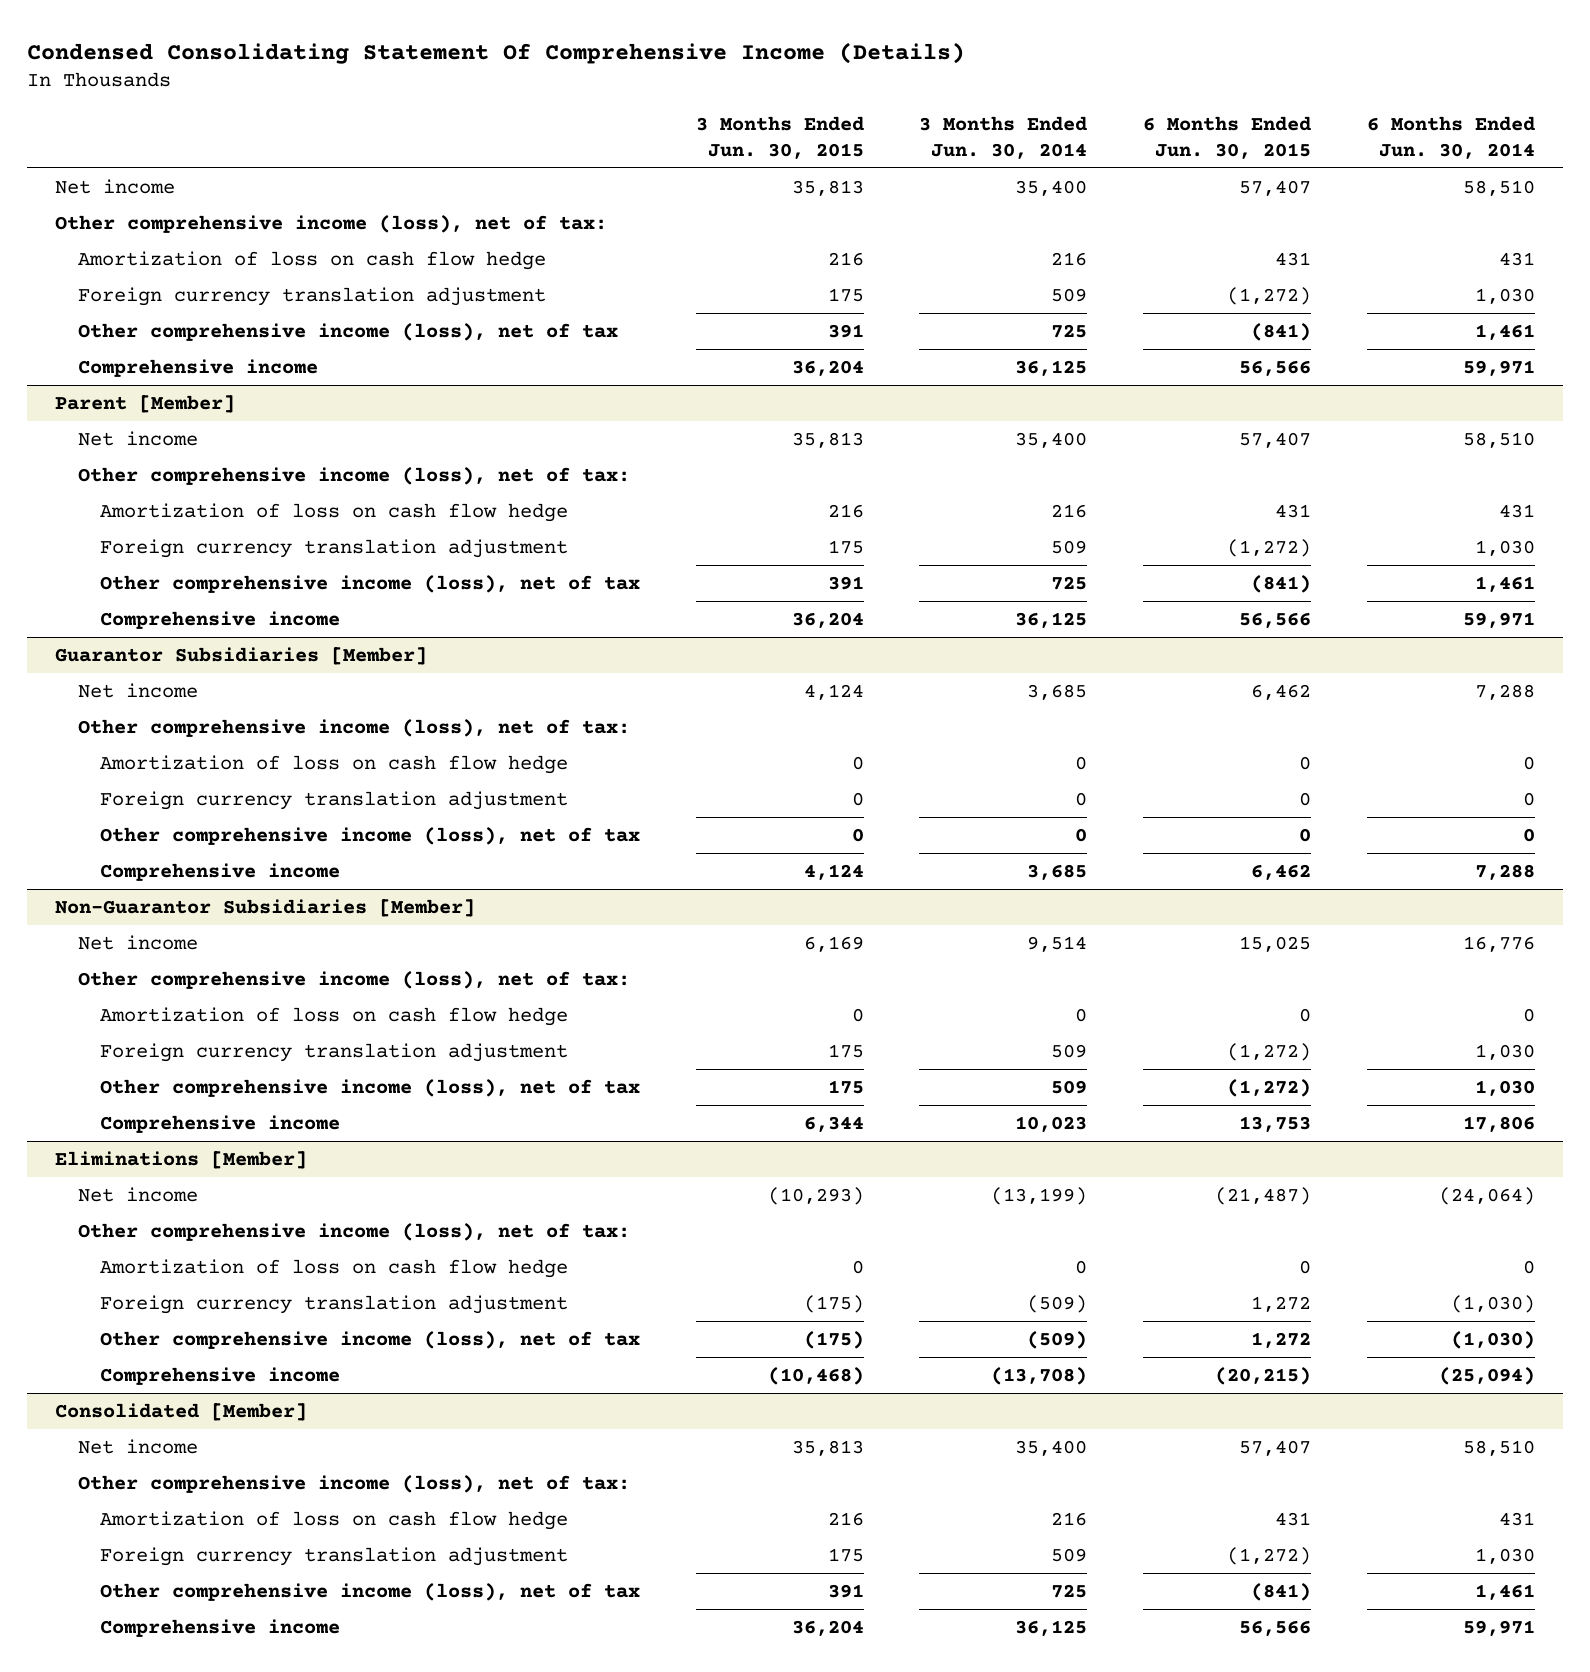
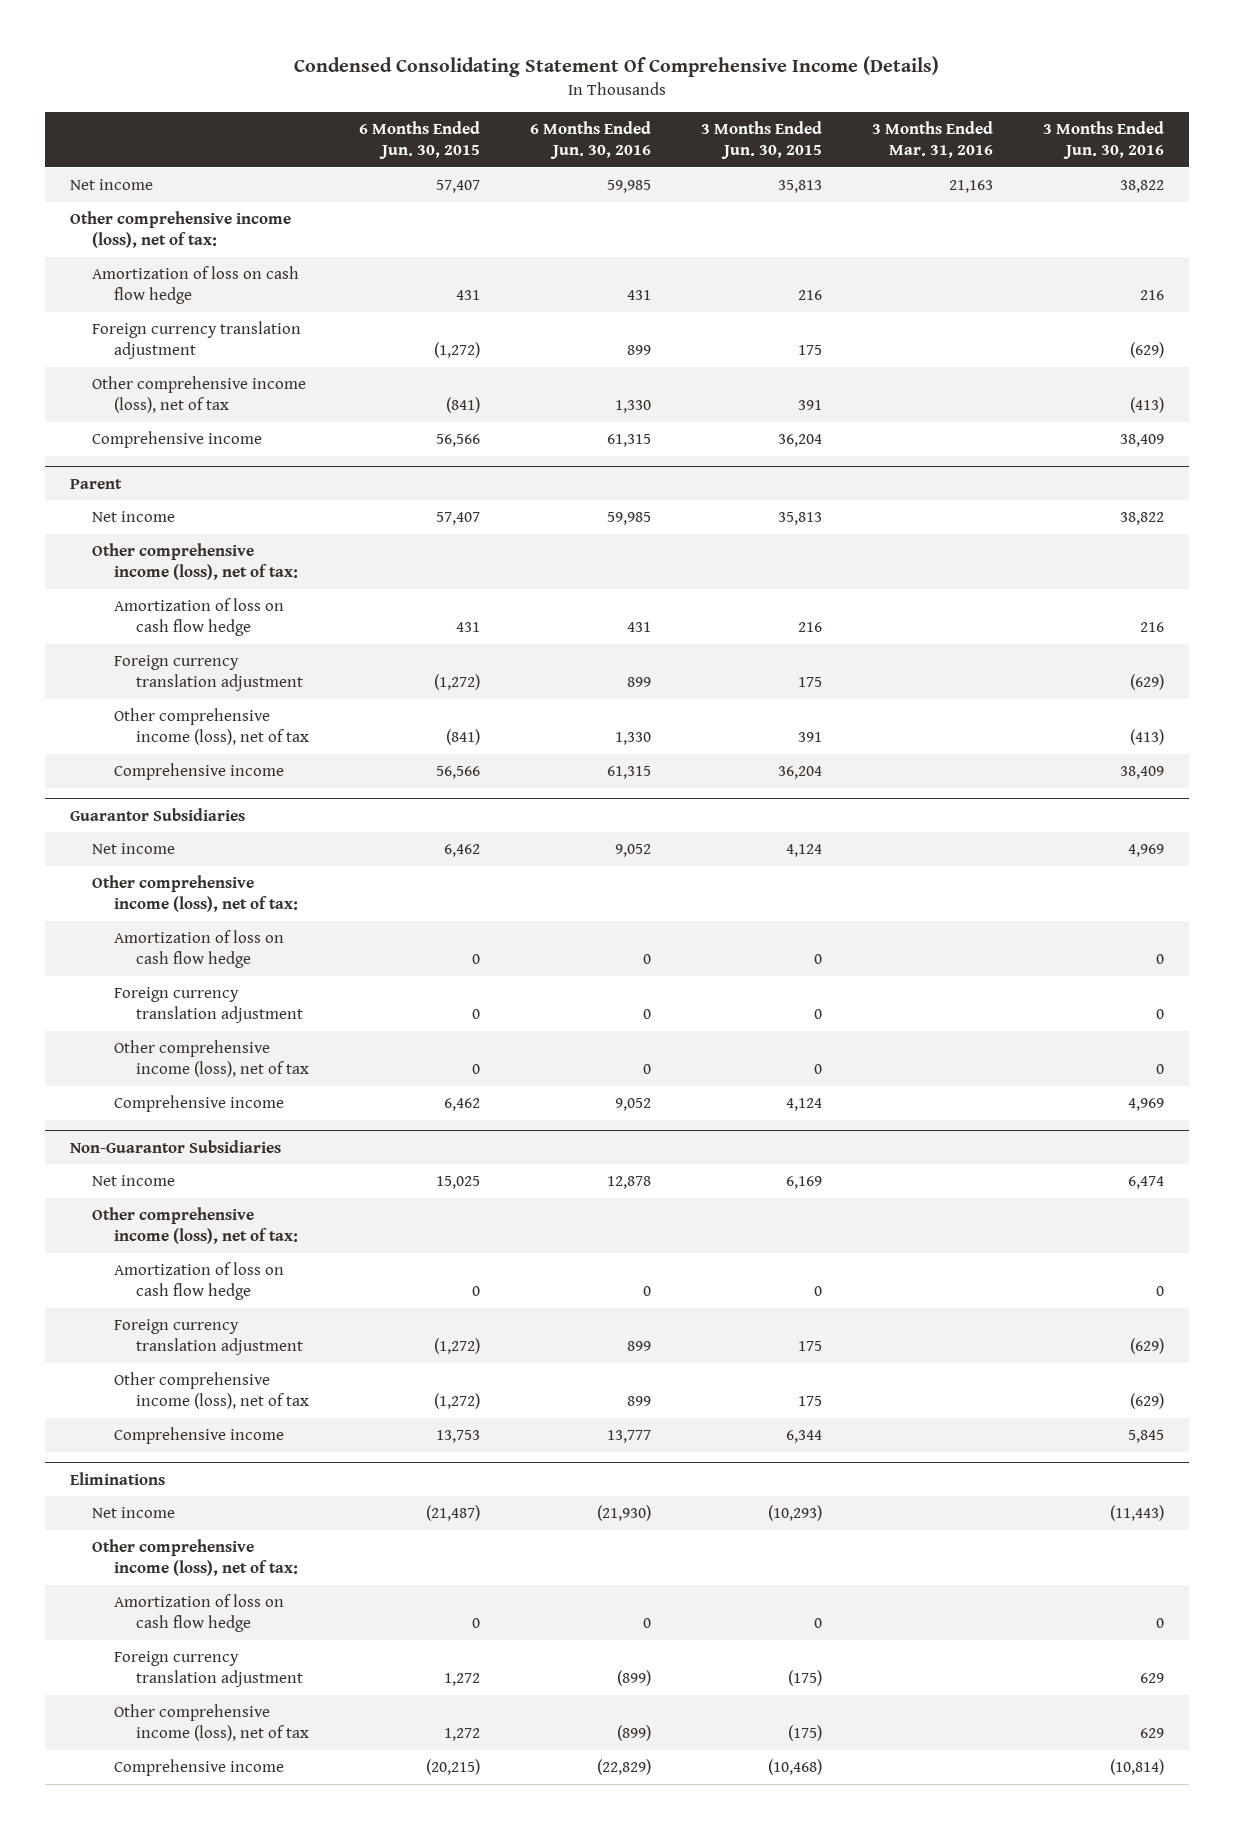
- | 3 Months Ended Jun. 30, 2015 | 3 Months Ended Jun. 30, 2014 | 6 Months Ended Jun. 30, 2015 | 6 Months Ended Jun. 30, 2014
+ | 6 Months Ended Jun. 30, 2015 | 6 Months Ended Jun. 30, 2016 | 3 Months Ended Jun. 30, 2015 | 3 Months Ended Mar. 31, 2016 | 3 Months Ended Jun. 30, 2016
- Parent [Member]
+ Parent
- Guarantor Subsidiaries [Member]
+ Guarantor Subsidiaries
- Non-Guarantor Subsidiaries [Member]
+ Non-Guarantor Subsidiaries
- Eliminations [Member]
+ Eliminations
- Consolidated [Member]
- Net income | 35,813 | 35,400 | 57,407 | 58,510
- Other comprehensive income (loss), net of tax:
- Amortization of loss on cash flow hedge | 216 | 216 | 431 | 431
- Foreign currency translation adjustment | 175 | 509 | (1,272) | 1,030
- Other comprehensive income (loss), net of tax | 391 | 725 | (841) | 1,461
- Comprehensive income | 36,204 | 36,125 | 56,566 | 59,971

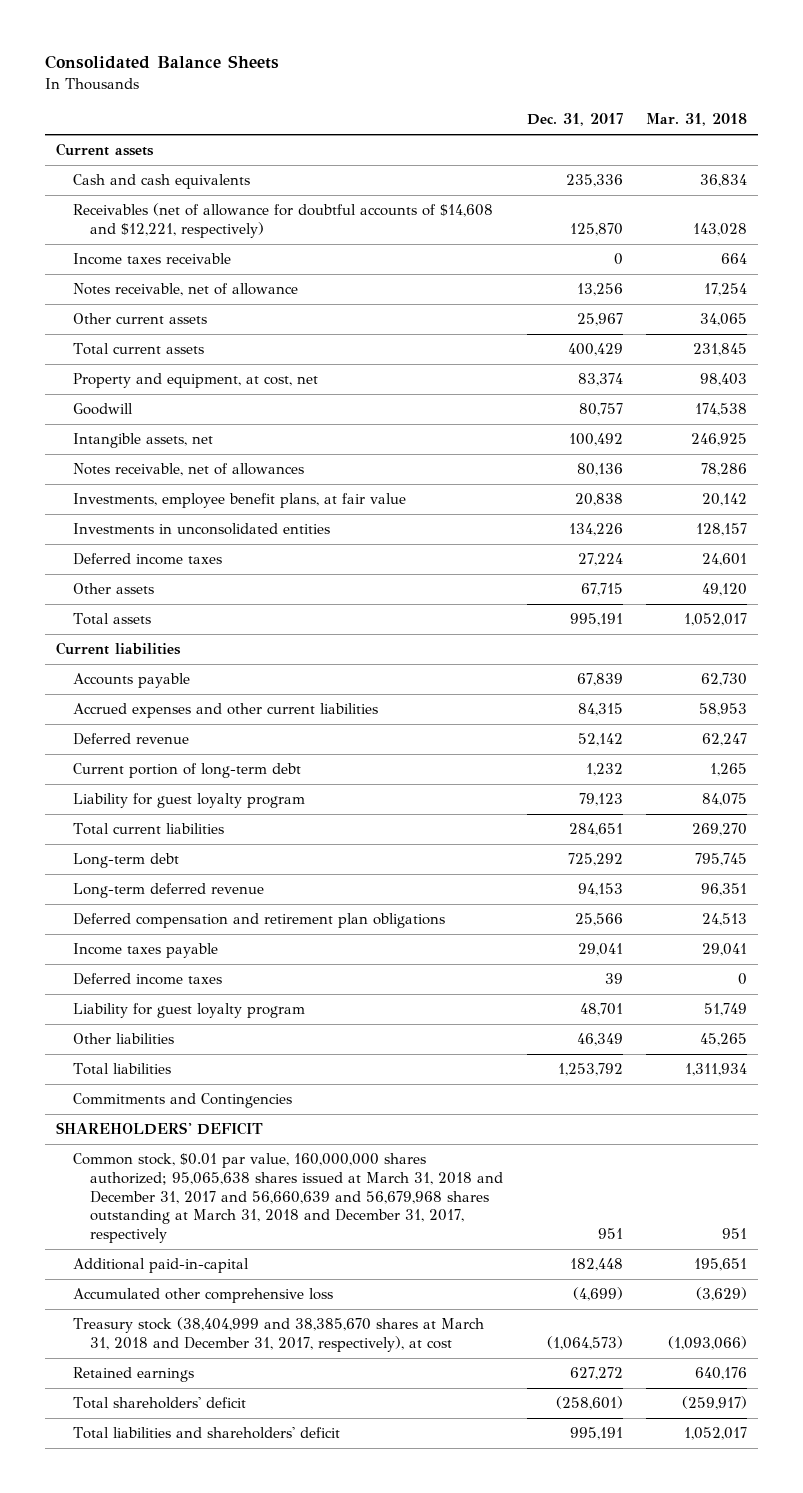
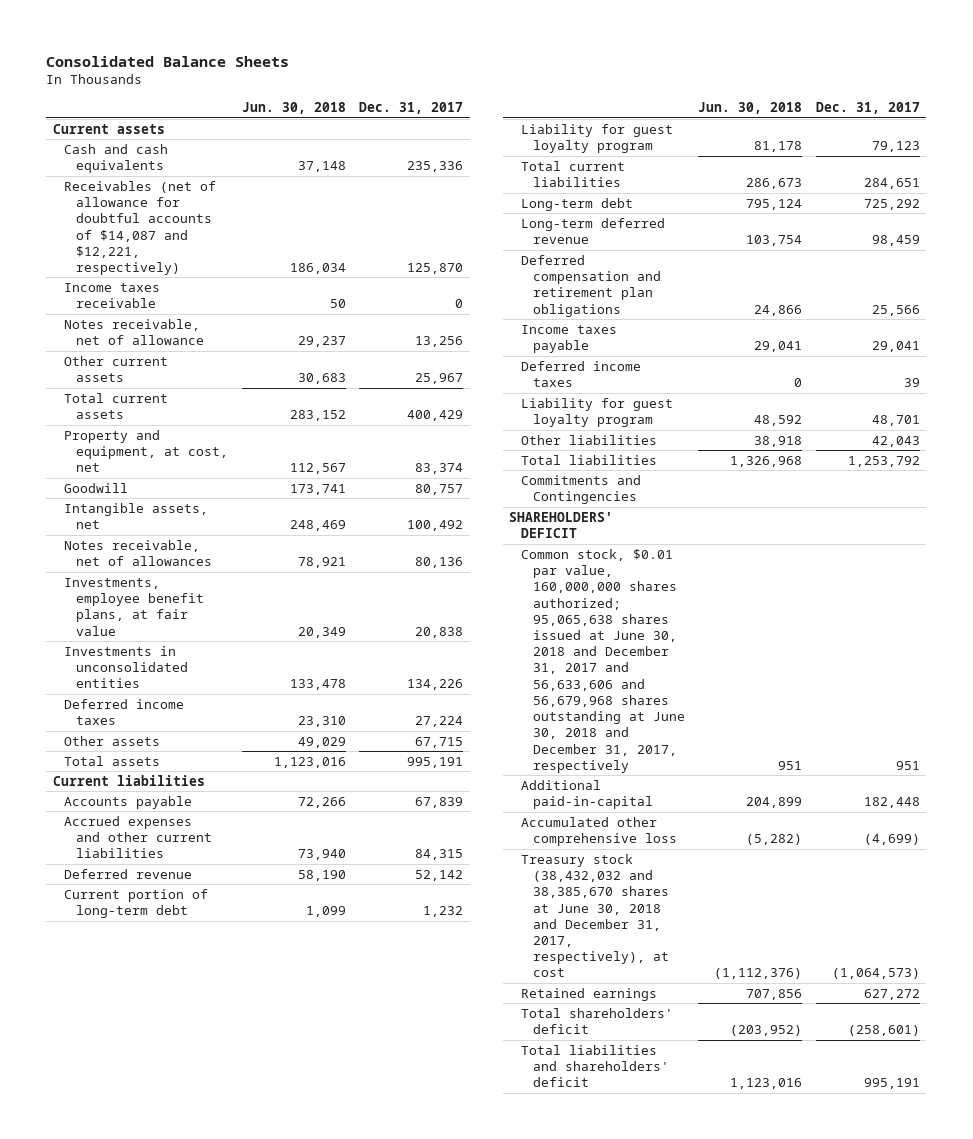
- | Dec. 31, 2017 | Mar. 31, 2018
+ | Jun. 30, 2018 | Dec. 31, 2017
- Receivables (net of allowance for doubtful accounts of $14,608 and $12,221, respectively) | 125,870 | 143,028
+ Receivables (net of allowance for doubtful accounts of $14,087 and $12,221, respectively) | 186,034 | 125,870
- Long-term deferred revenue | 94,153 | 96,351
+ Long-term deferred revenue | 103,754 | 98,459
- Other liabilities | 46,349 | 45,265
+ Other liabilities | 38,918 | 42,043
- Common stock, $0.01 par value, 160,000,000 shares authorized; 95,065,638 shares issued at March 31, 2018 and December 31, 2017 and 56,660,639 and 56,679,968 shares outstanding at March 31, 2018 and December 31, 2017, respectively | 951 | 951
+ Common stock, $0.01 par value, 160,000,000 shares authorized; 95,065,638 shares issued at June 30, 2018 and December 31, 2017 and 56,633,606 and 56,679,968 shares outstanding at June 30, 2018 and December 31, 2017, respectively | 951 | 951
- Treasury stock (38,404,999 and 38,385,670 shares at March 31, 2018 and December 31, 2017, respectively), at cost | (1,064,573) | (1,093,066)
+ Treasury stock (38,432,032 and 38,385,670 shares at June 30, 2018 and December 31, 2017, respectively), at cost | (1,112,376) | (1,064,573)

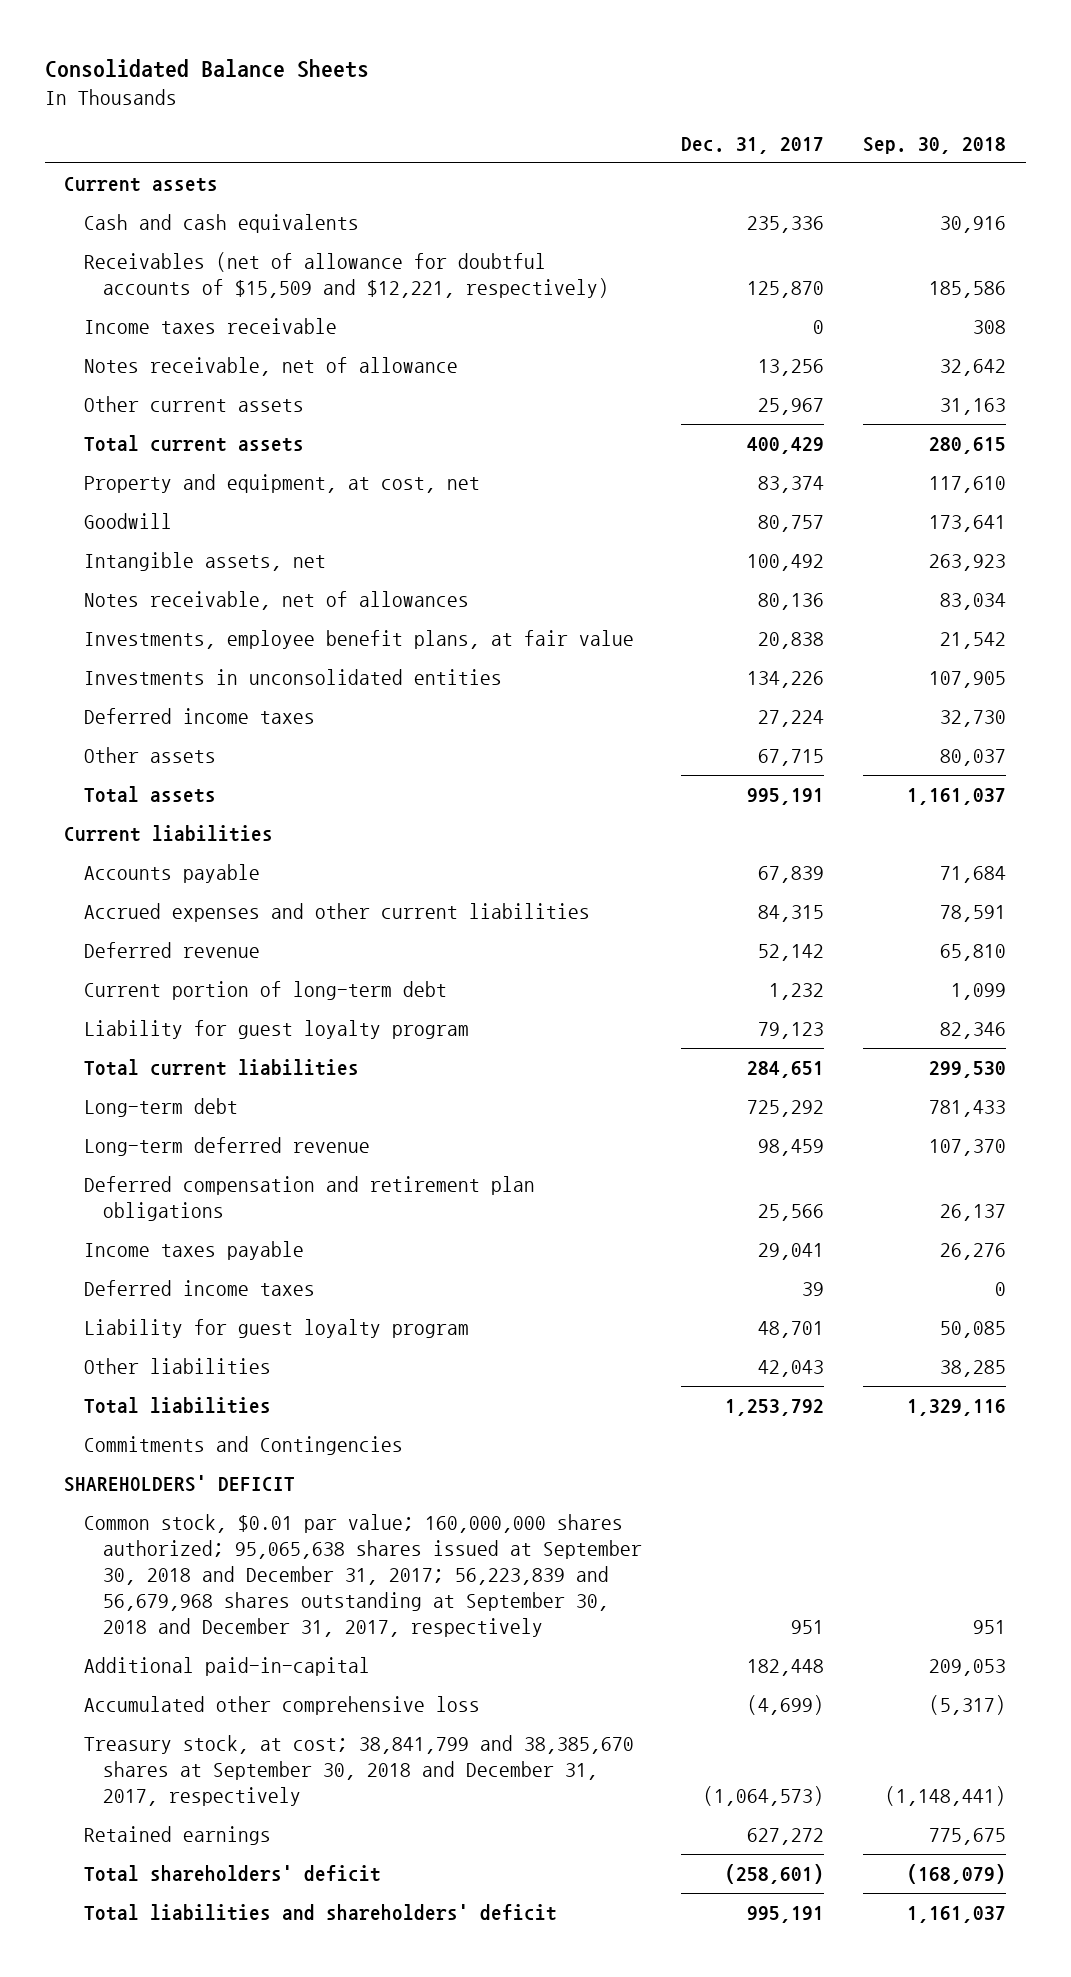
- | Jun. 30, 2018 | Dec. 31, 2017
+ | Dec. 31, 2017 | Sep. 30, 2018
- Receivables (net of allowance for doubtful accounts of $14,087 and $12,221, respectively) | 186,034 | 125,870
+ Receivables (net of allowance for doubtful accounts of $15,509 and $12,221, respectively) | 125,870 | 185,586
- Common stock, $0.01 par value, 160,000,000 shares authorized; 95,065,638 shares issued at June 30, 2018 and December 31, 2017 and 56,633,606 and 56,679,968 shares outstanding at June 30, 2018 and December 31, 2017, respectively | 951 | 951
+ Common stock, $0.01 par value; 160,000,000 shares authorized; 95,065,638 shares issued at September 30, 2018 and December 31, 2017; 56,223,839 and 56,679,968 shares outstanding at September 30, 2018 and December 31, 2017, respectively | 951 | 951
- Treasury stock (38,432,032 and 38,385,670 shares at June 30, 2018 and December 31, 2017, respectively), at cost | (1,112,376) | (1,064,573)
+ Treasury stock, at cost; 38,841,799 and 38,385,670 shares at September 30, 2018 and December 31, 2017, respectively | (1,064,573) | (1,148,441)

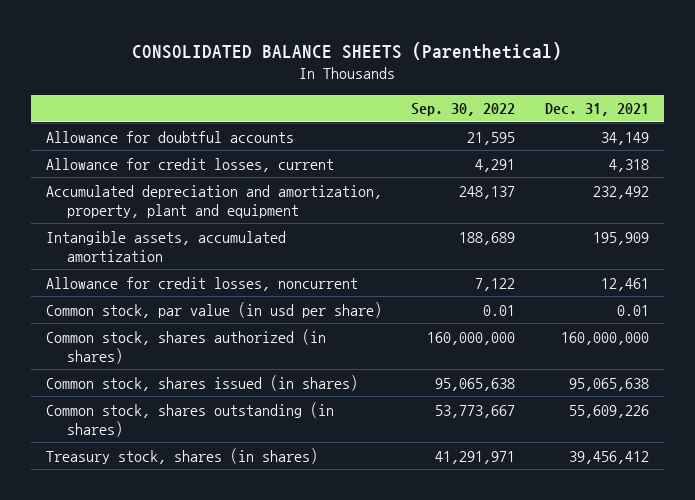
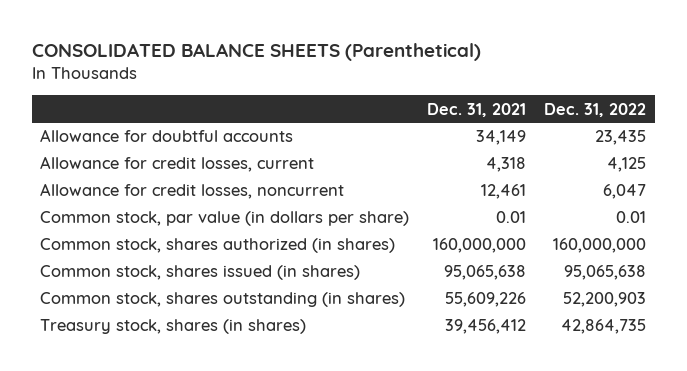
- | Sep. 30, 2022 | Dec. 31, 2021
+ | Dec. 31, 2021 | Dec. 31, 2022
- Accumulated depreciation and amortization, property, plant and equipment | 248,137 | 232,492
- Intangible assets, accumulated amortization | 188,689 | 195,909
- Common stock, par value (in usd per share) | 0.01 | 0.01
+ Common stock, par value (in dollars per share) | 0.01 | 0.01

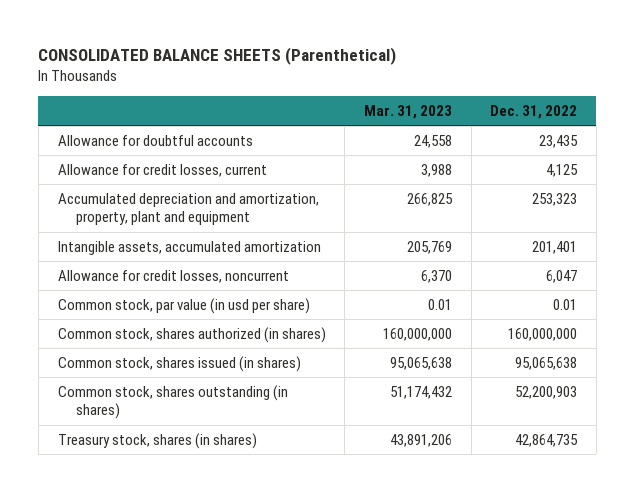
- | Dec. 31, 2021 | Dec. 31, 2022
+ | Mar. 31, 2023 | Dec. 31, 2022
+ Accumulated depreciation and amortization, property, plant and equipment | 266,825 | 253,323
+ Intangible assets, accumulated amortization | 205,769 | 201,401
- Common stock, par value (in dollars per share) | 0.01 | 0.01
+ Common stock, par value (in usd per share) | 0.01 | 0.01

